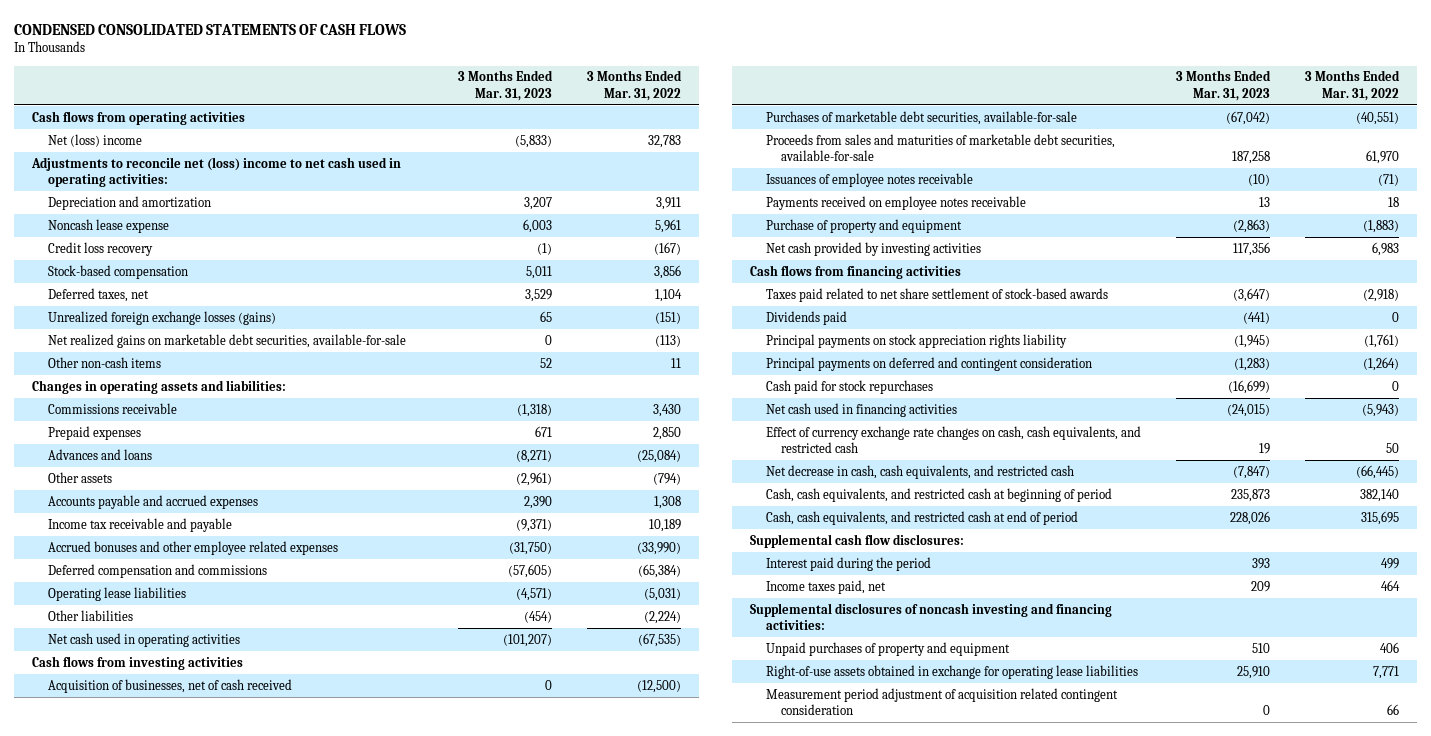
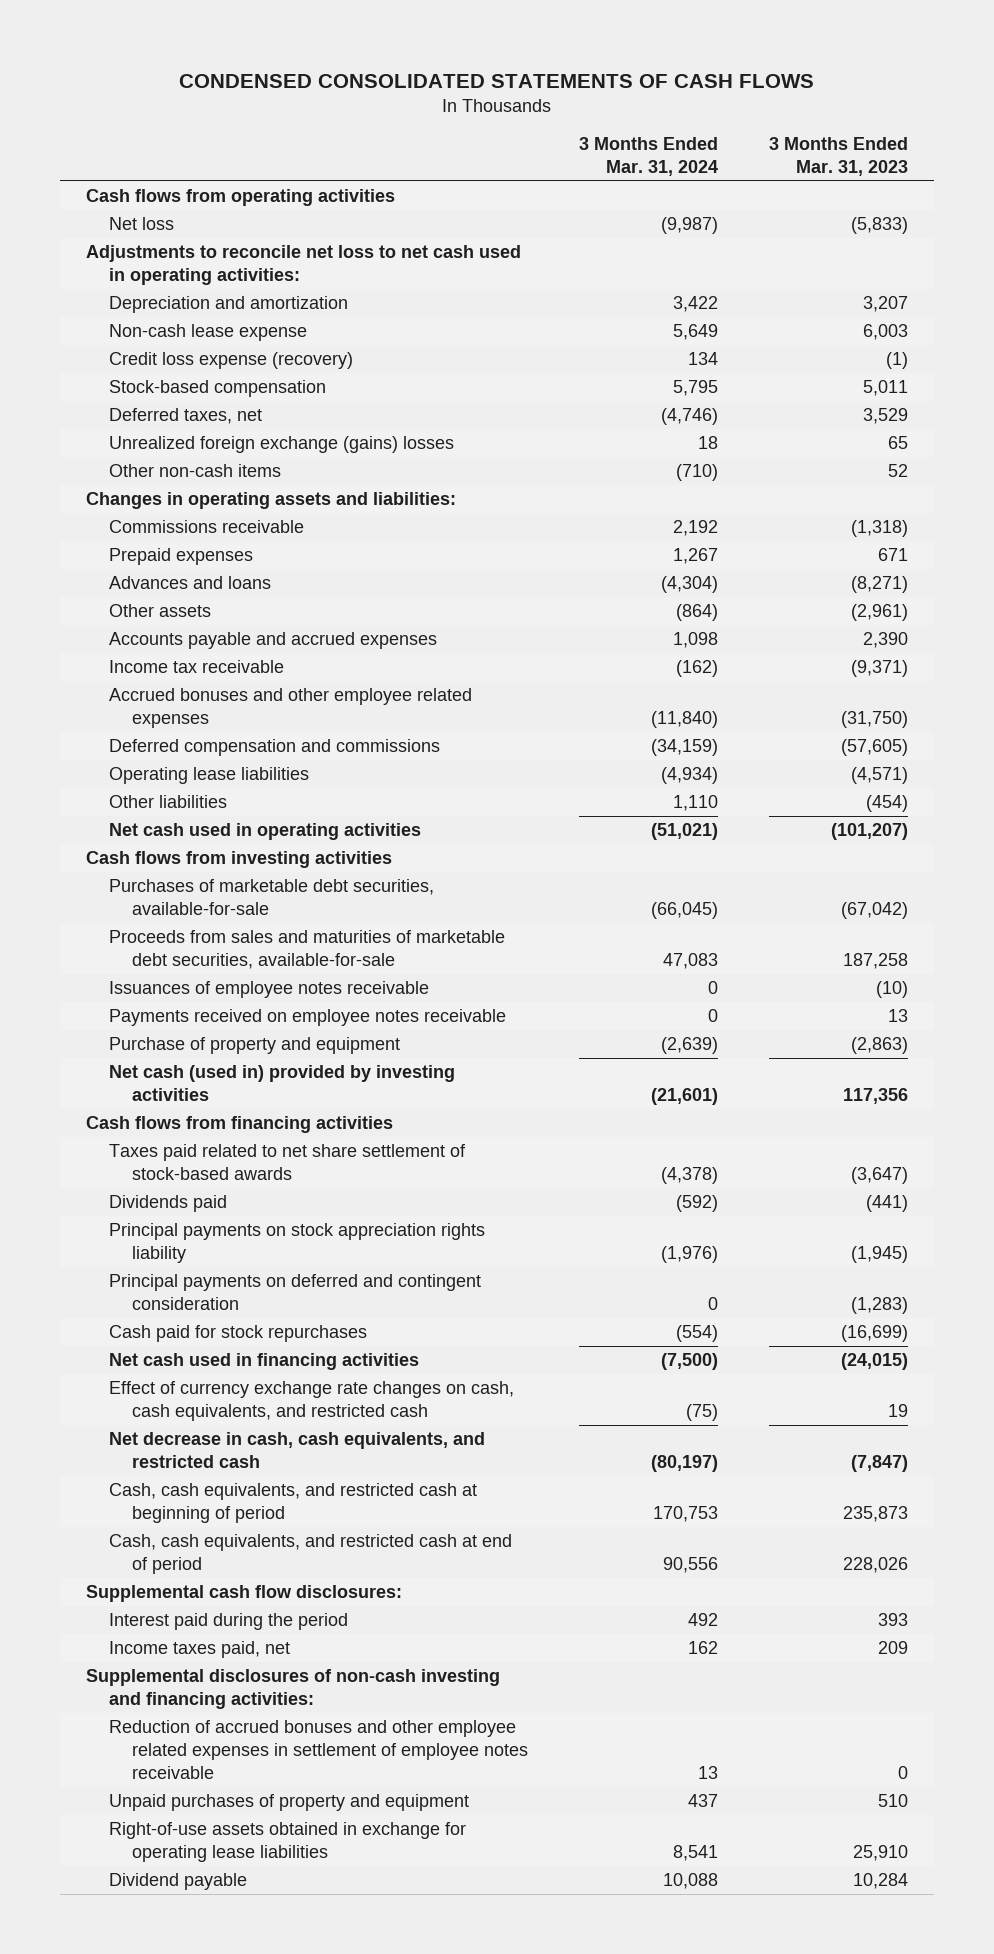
- | 3 Months Ended Mar. 31, 2023 | 3 Months Ended Mar. 31, 2022
+ | 3 Months Ended Mar. 31, 2024 | 3 Months Ended Mar. 31, 2023
- Net (loss) income | (5,833) | 32,783
- Adjustments to reconcile net (loss) income to net cash used in operating activities:
+ Net loss | (9,987) | (5,833)
+ Adjustments to reconcile net loss to net cash used in operating activities:
- Noncash lease expense | 6,003 | 5,961
- Credit loss recovery | (1) | (167)
+ Non-cash lease expense | 5,649 | 6,003
+ Credit loss expense (recovery) | 134 | (1)
- Unrealized foreign exchange losses (gains) | 65 | (151)
- Net realized gains on marketable debt securities, available-for-sale | 0 | (113)
+ Unrealized foreign exchange (gains) losses | 18 | 65
- Income tax receivable and payable | (9,371) | 10,189
+ Income tax receivable | (162) | (9,371)
- Acquisition of businesses, net of cash received | 0 | (12,500)
- Net cash provided by investing activities | 117,356 | 6,983
+ Net cash (used in) provided by investing activities | (21,601) | 117,356
- Supplemental disclosures of noncash investing and financing activities:
+ Supplemental disclosures of non-cash investing and financing activities:
+ Reduction of accrued bonuses and other employee related expenses in settlement of employee notes receivable | 13 | 0
- Measurement period adjustment of acquisition related contingent consideration | 0 | 66
+ Dividend payable | 10,088 | 10,284

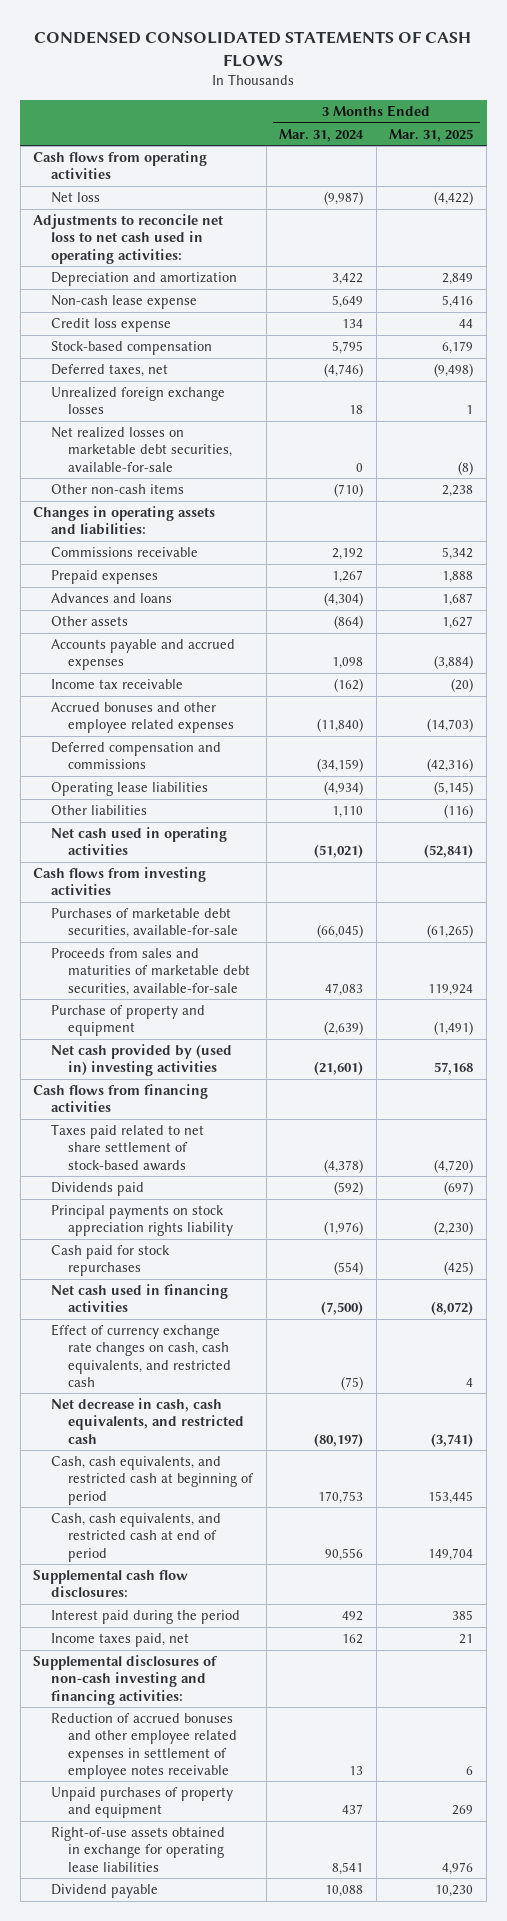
- | 3 Months Ended Mar. 31, 2024 | 3 Months Ended Mar. 31, 2023
+ | 3 Months Ended Mar. 31, 2024 | 3 Months Ended Mar. 31, 2025
- Credit loss expense (recovery) | 134 | (1)
+ Credit loss expense | 134 | 44
- Unrealized foreign exchange (gains) losses | 18 | 65
+ Unrealized foreign exchange losses | 18 | 1
+ Net realized losses on marketable debt securities, available-for-sale | 0 | (8)
- Issuances of employee notes receivable | 0 | (10)
- Payments received on employee notes receivable | 0 | 13
- Net cash (used in) provided by investing activities | (21,601) | 117,356
+ Net cash provided by (used in) investing activities | (21,601) | 57,168
- Principal payments on deferred and contingent consideration | 0 | (1,283)

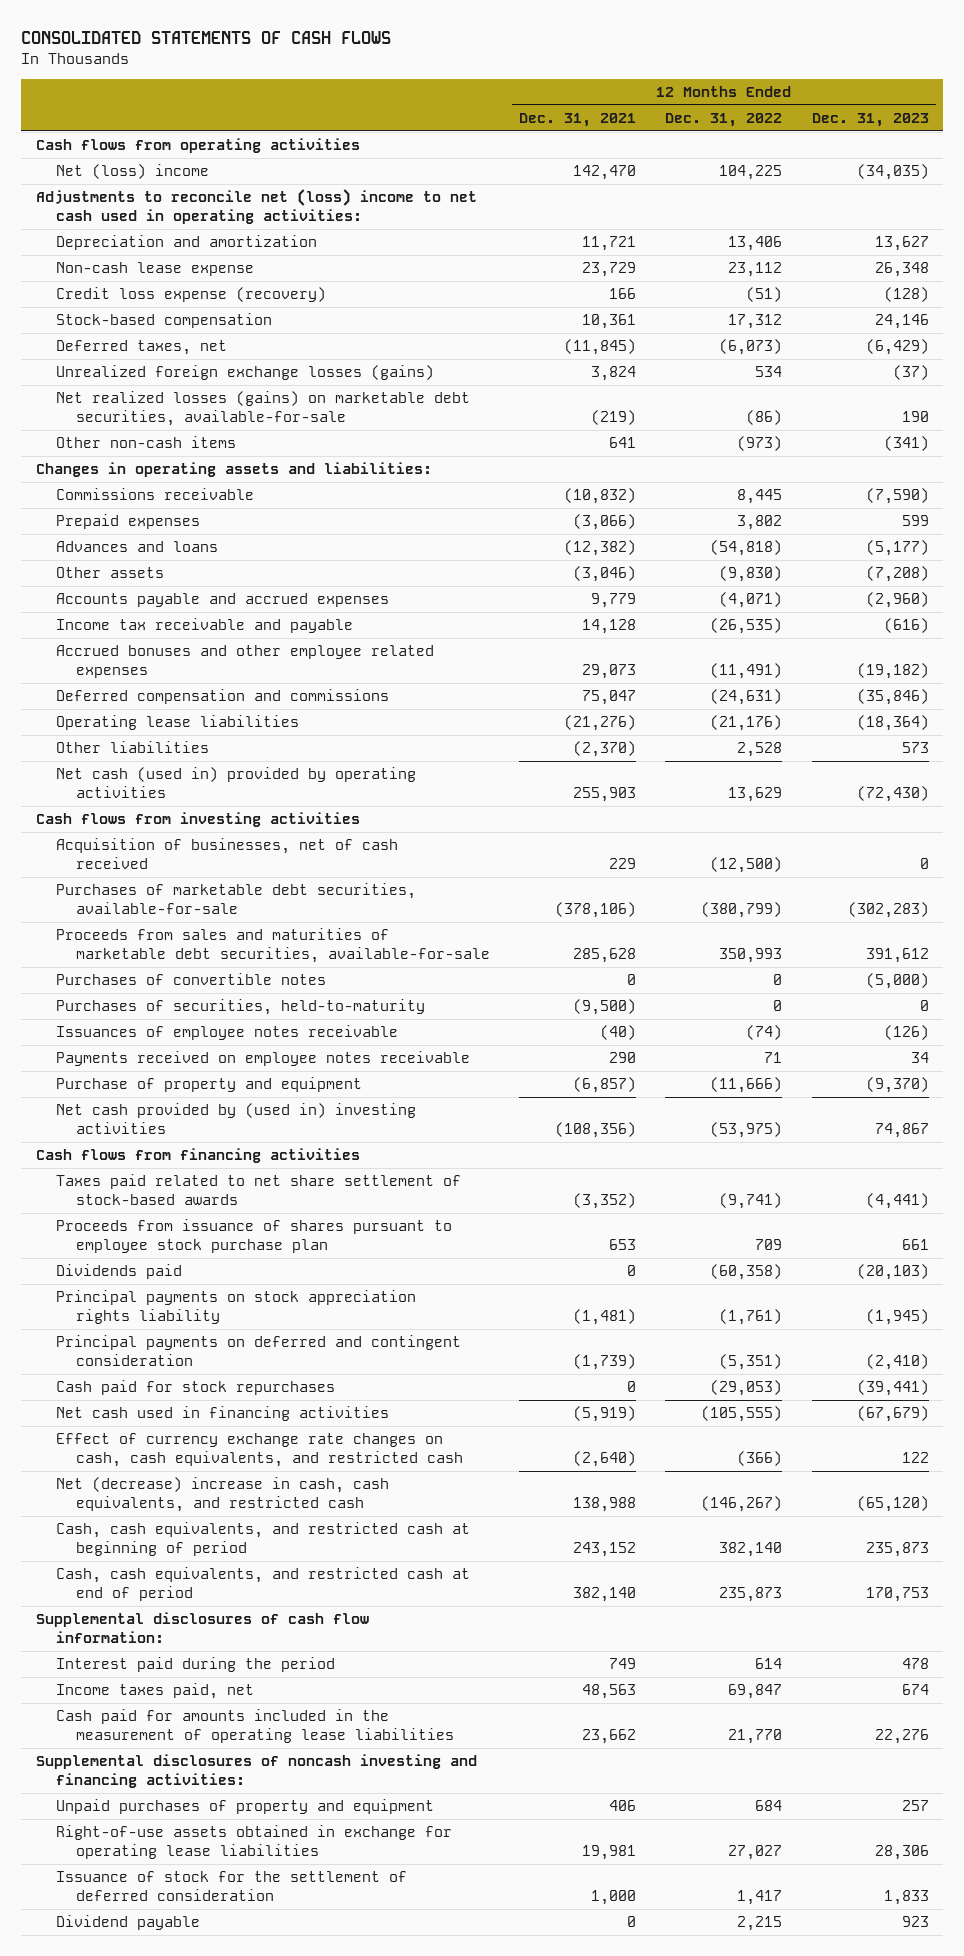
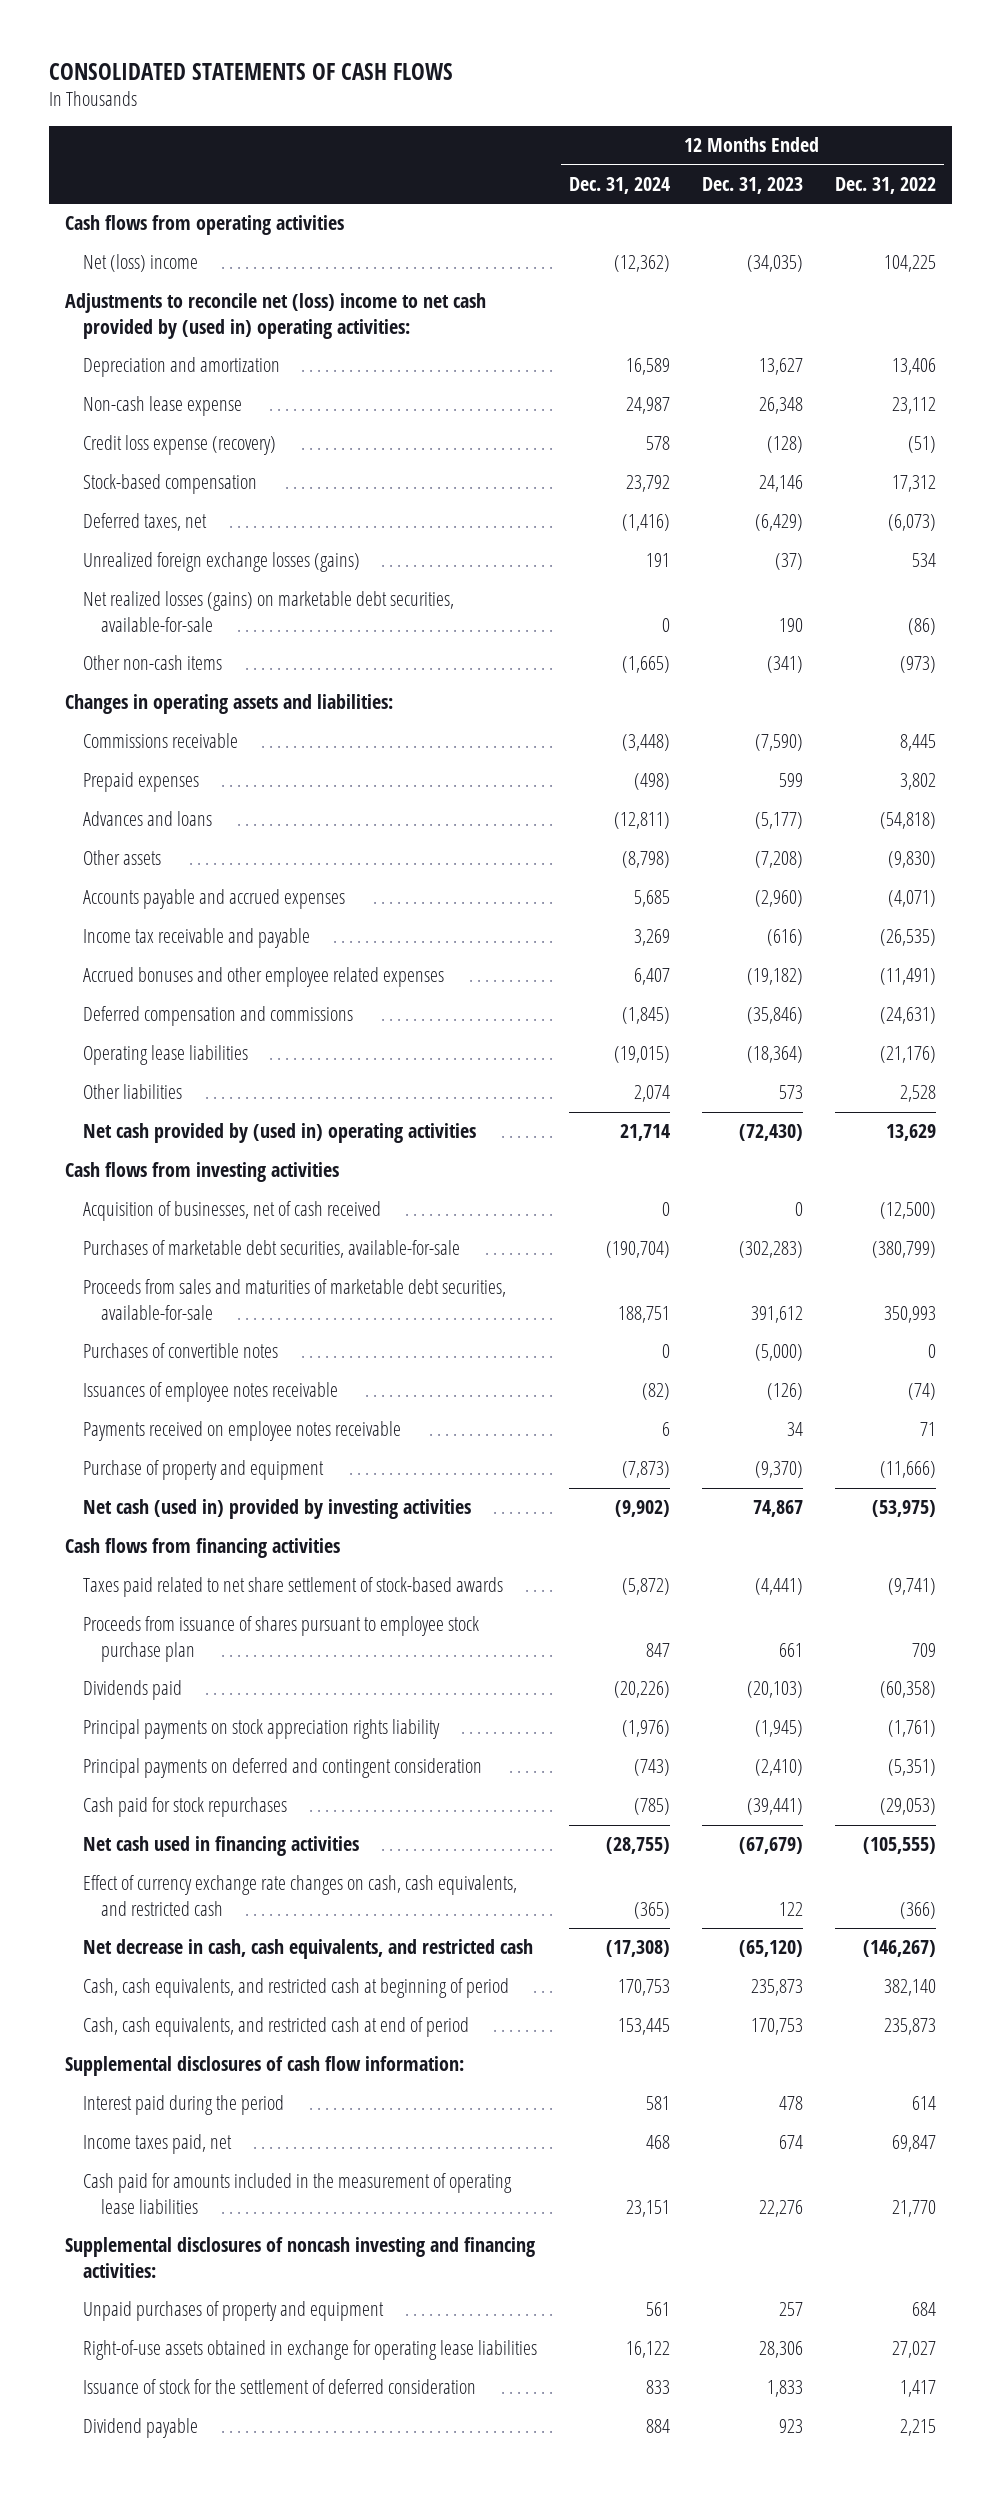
- | 12 Months Ended Dec. 31, 2021 | 12 Months Ended Dec. 31, 2022 | 12 Months Ended Dec. 31, 2023
+ | 12 Months Ended Dec. 31, 2024 | 12 Months Ended Dec. 31, 2023 | 12 Months Ended Dec. 31, 2022
- Adjustments to reconcile net (loss) income to net cash used in operating activities:
+ Adjustments to reconcile net (loss) income to net cash provided by (used in) operating activities:
- Net cash (used in) provided by operating activities | 255,903 | 13,629 | (72,430)
+ Net cash provided by (used in) operating activities | 21,714 | (72,430) | 13,629
- Purchases of securities, held-to-maturity | (9,500) | 0 | 0
- Net cash provided by (used in) investing activities | (108,356) | (53,975) | 74,867
+ Net cash (used in) provided by investing activities | (9,902) | 74,867 | (53,975)
- Net (decrease) increase in cash, cash equivalents, and restricted cash | 138,988 | (146,267) | (65,120)
+ Net decrease in cash, cash equivalents, and restricted cash | (17,308) | (65,120) | (146,267)

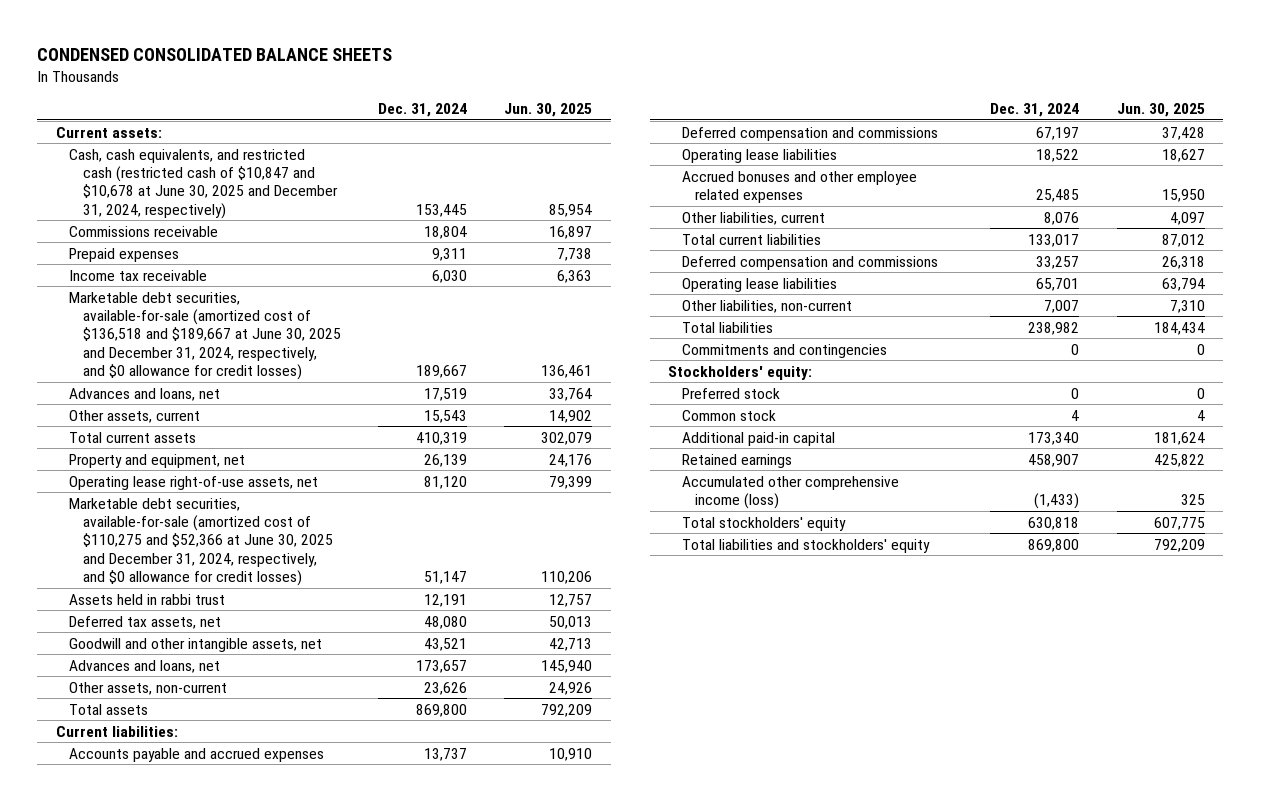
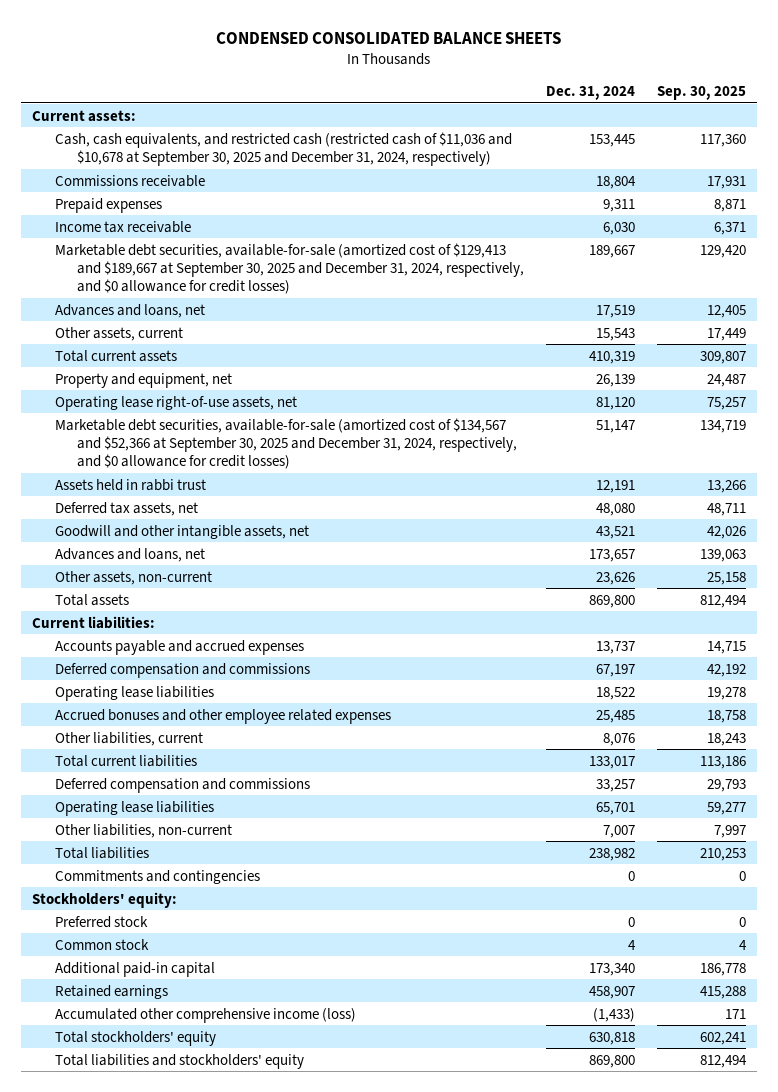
- | Dec. 31, 2024 | Jun. 30, 2025
+ | Dec. 31, 2024 | Sep. 30, 2025
- Cash, cash equivalents, and restricted cash (restricted cash of $10,847 and $10,678 at June 30, 2025 and December 31, 2024, respectively) | 153,445 | 85,954
+ Cash, cash equivalents, and restricted cash (restricted cash of $11,036 and $10,678 at September 30, 2025 and December 31, 2024, respectively) | 153,445 | 117,360
- Marketable debt securities, available-for-sale (amortized cost of $136,518 and $189,667 at June 30, 2025 and December 31, 2024, respectively, and $0 allowance for credit losses) | 189,667 | 136,461
+ Marketable debt securities, available-for-sale (amortized cost of $129,413 and $189,667 at September 30, 2025 and December 31, 2024, respectively, and $0 allowance for credit losses) | 189,667 | 129,420
- Marketable debt securities, available-for-sale (amortized cost of $110,275 and $52,366 at June 30, 2025 and December 31, 2024, respectively, and $0 allowance for credit losses) | 51,147 | 110,206
+ Marketable debt securities, available-for-sale (amortized cost of $134,567 and $52,366 at September 30, 2025 and December 31, 2024, respectively, and $0 allowance for credit losses) | 51,147 | 134,719

